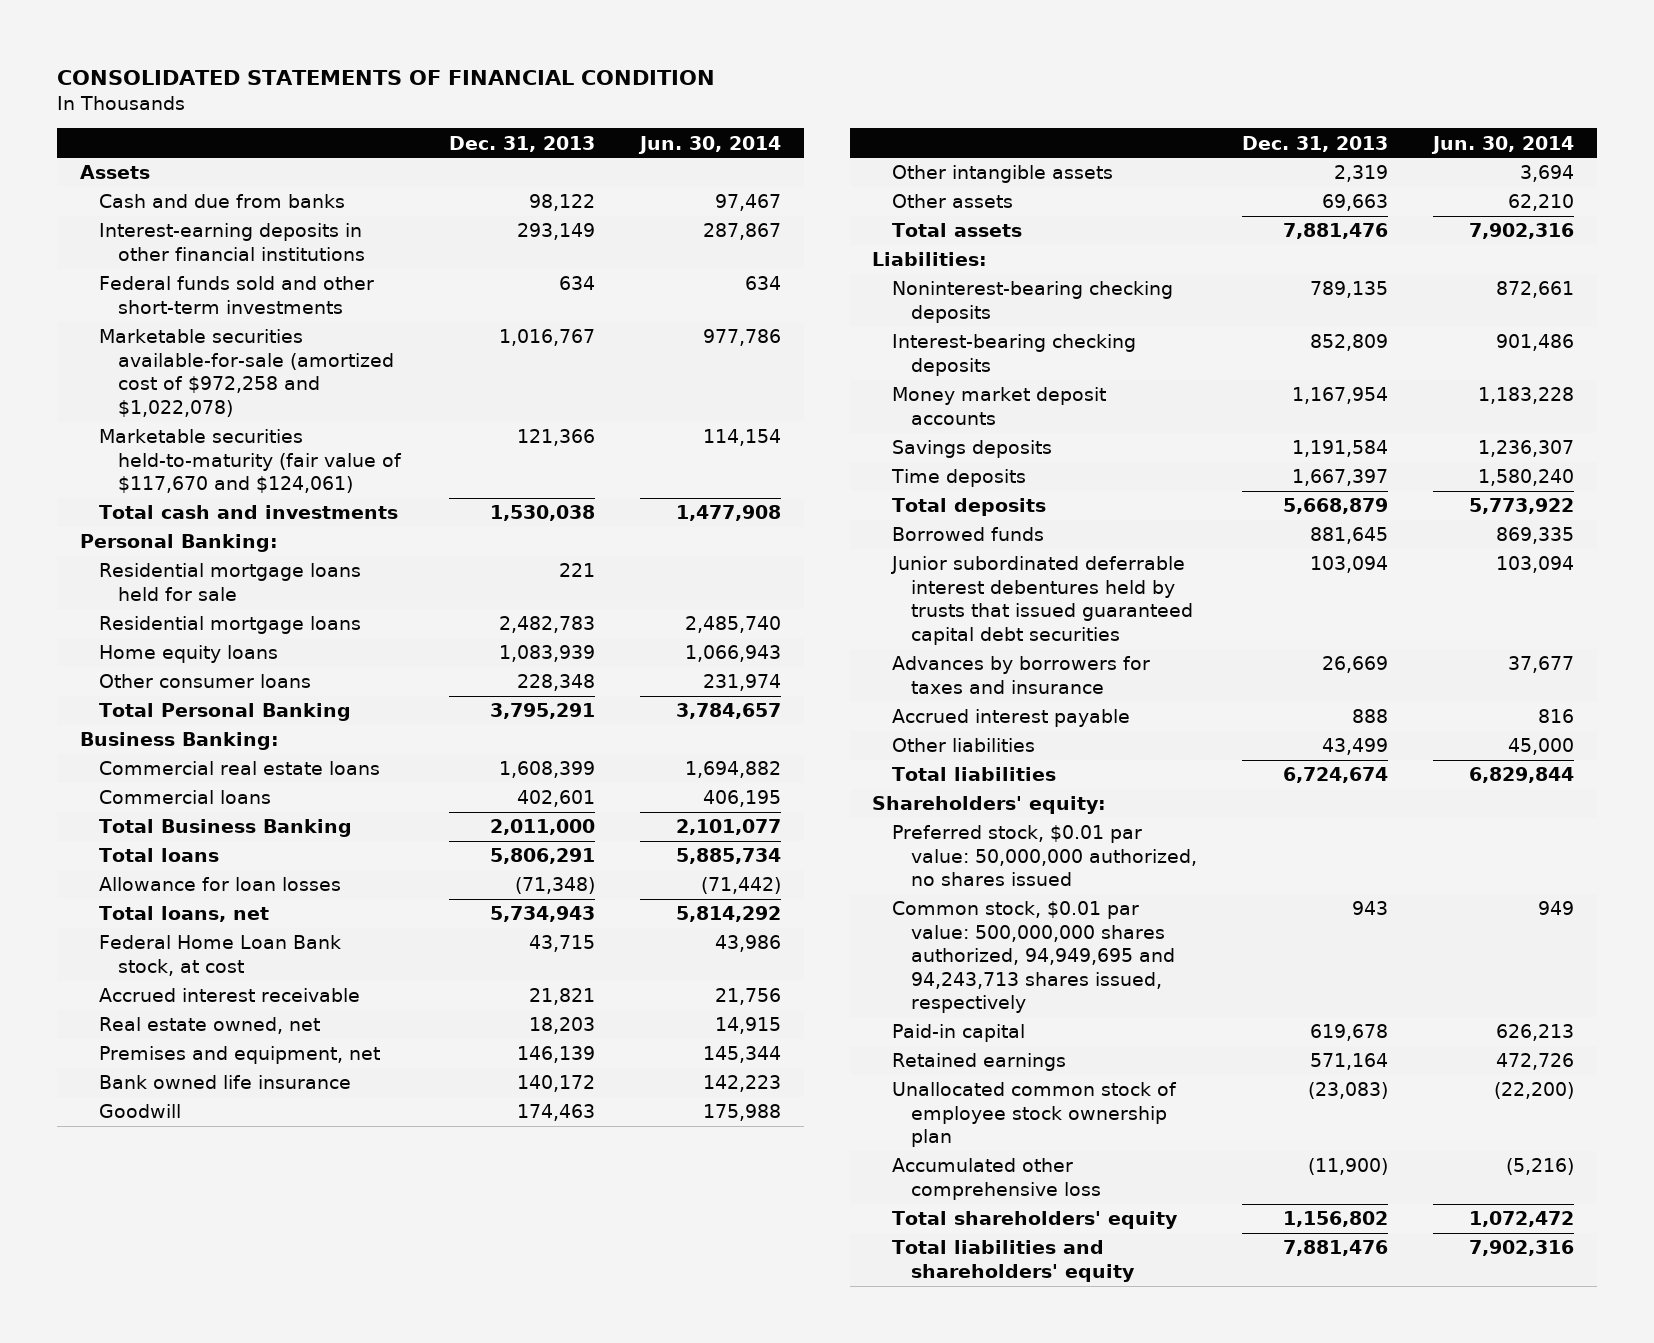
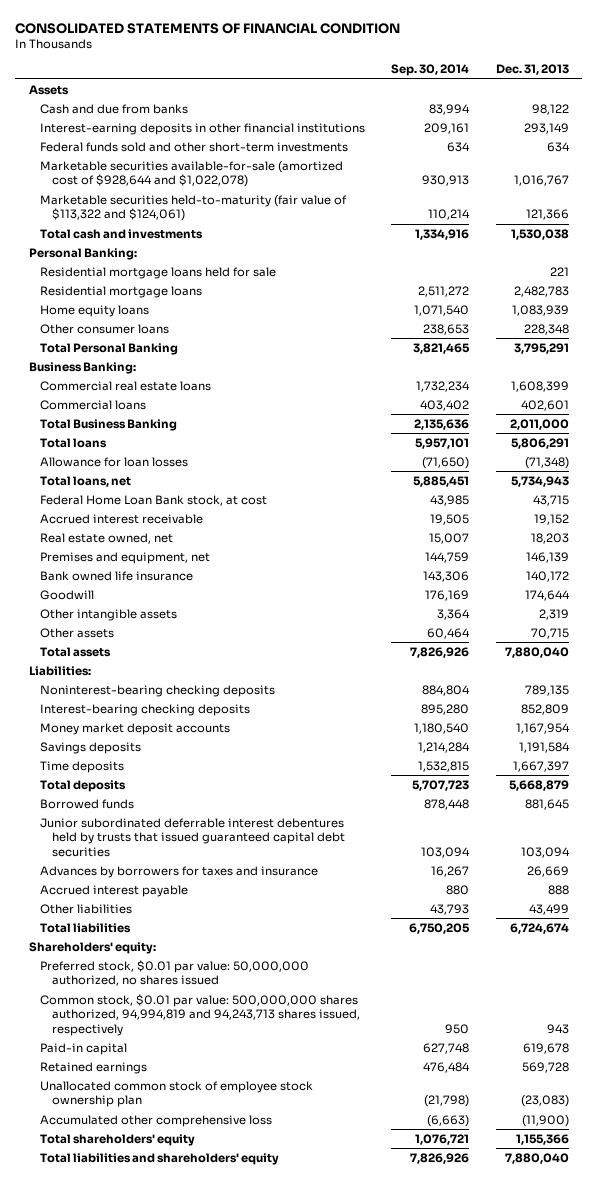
- | Dec. 31, 2013 | Jun. 30, 2014
+ | Sep. 30, 2014 | Dec. 31, 2013
- Marketable securities available-for-sale (amortized cost of $972,258 and $1,022,078) | 1,016,767 | 977,786
- Marketable securities held-to-maturity (fair value of $117,670 and $124,061) | 121,366 | 114,154
+ Marketable securities available-for-sale (amortized cost of $928,644 and $1,022,078) | 930,913 | 1,016,767
+ Marketable securities held-to-maturity (fair value of $113,322 and $124,061) | 110,214 | 121,366
- Accrued interest receivable | 21,821 | 21,756
+ Accrued interest receivable | 19,505 | 19,152
- Goodwill | 174,463 | 175,988
+ Goodwill | 176,169 | 174,644
- Other assets | 69,663 | 62,210
- Total assets | 7,881,476 | 7,902,316
+ Other assets | 60,464 | 70,715
+ Total assets | 7,826,926 | 7,880,040
- Common stock, $0.01 par value: 500,000,000 shares authorized, 94,949,695 and 94,243,713 shares issued, respectively | 943 | 949
+ Common stock, $0.01 par value: 500,000,000 shares authorized, 94,994,819 and 94,243,713 shares issued, respectively | 950 | 943
- Retained earnings | 571,164 | 472,726
+ Retained earnings | 476,484 | 569,728
- Total shareholders' equity | 1,156,802 | 1,072,472
- Total liabilities and shareholders' equity | 7,881,476 | 7,902,316
+ Total shareholders' equity | 1,076,721 | 1,155,366
+ Total liabilities and shareholders' equity | 7,826,926 | 7,880,040

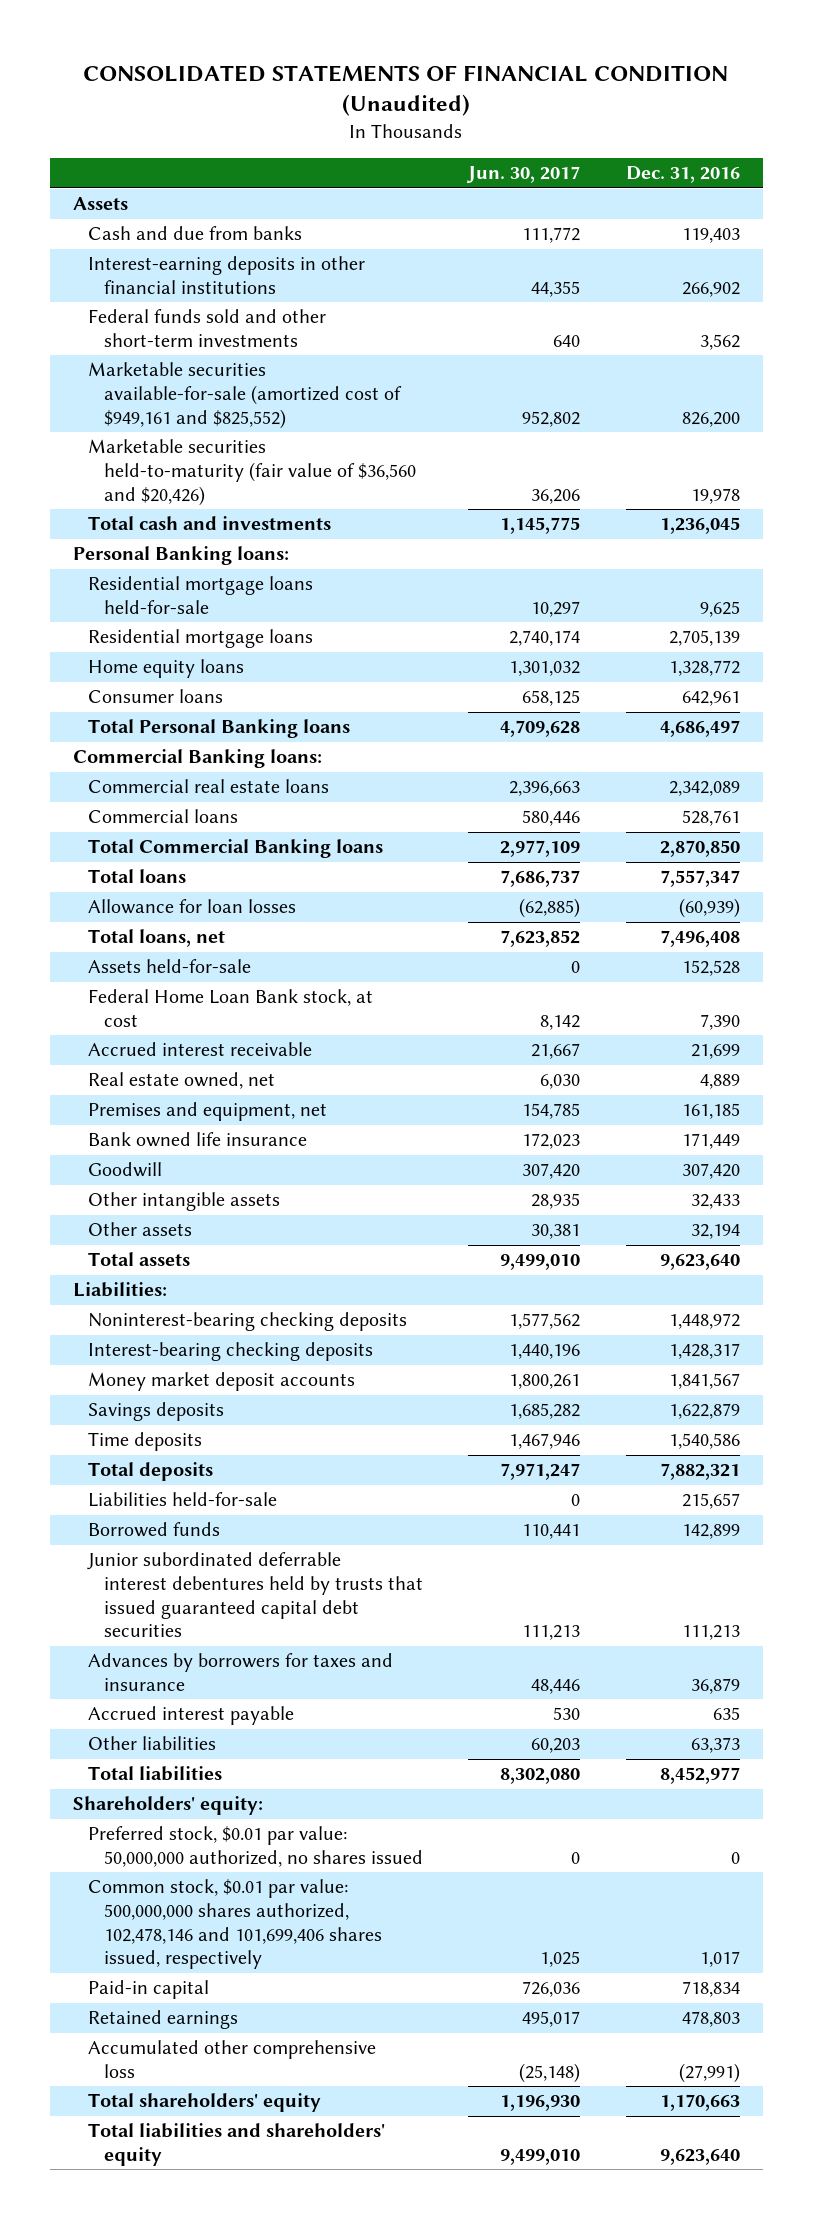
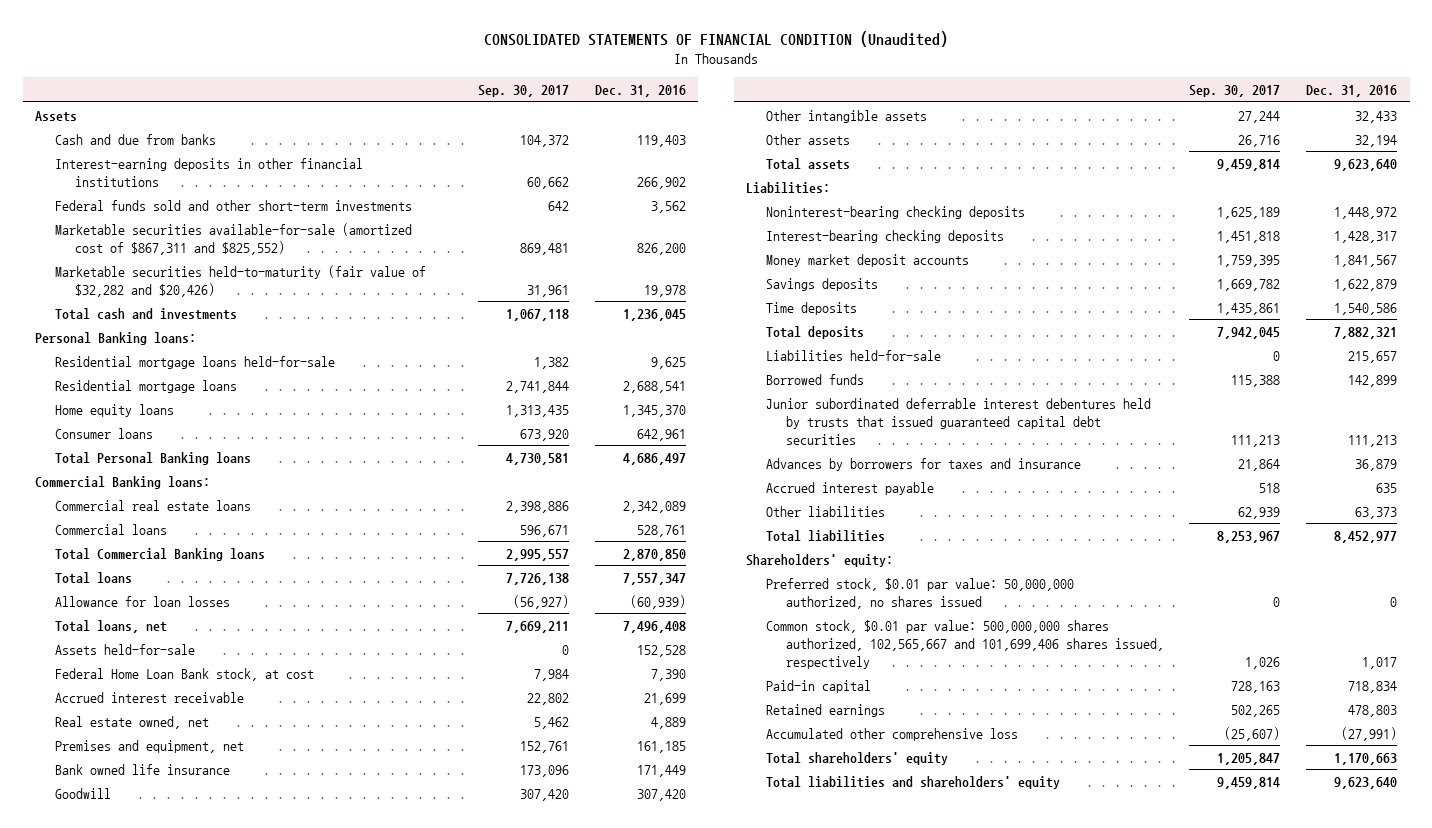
- | Jun. 30, 2017 | Dec. 31, 2016
+ | Sep. 30, 2017 | Dec. 31, 2016
- Marketable securities available-for-sale (amortized cost of $949,161 and $825,552) | 952,802 | 826,200
- Marketable securities held-to-maturity (fair value of $36,560 and $20,426) | 36,206 | 19,978
+ Marketable securities available-for-sale (amortized cost of $867,311 and $825,552) | 869,481 | 826,200
+ Marketable securities held-to-maturity (fair value of $32,282 and $20,426) | 31,961 | 19,978
- Residential mortgage loans | 2,740,174 | 2,705,139
- Home equity loans | 1,301,032 | 1,328,772
+ Residential mortgage loans | 2,741,844 | 2,688,541
+ Home equity loans | 1,313,435 | 1,345,370
- Common stock, $0.01 par value: 500,000,000 shares authorized, 102,478,146 and 101,699,406 shares issued, respectively | 1,025 | 1,017
+ Common stock, $0.01 par value: 500,000,000 shares authorized, 102,565,667 and 101,699,406 shares issued, respectively | 1,026 | 1,017

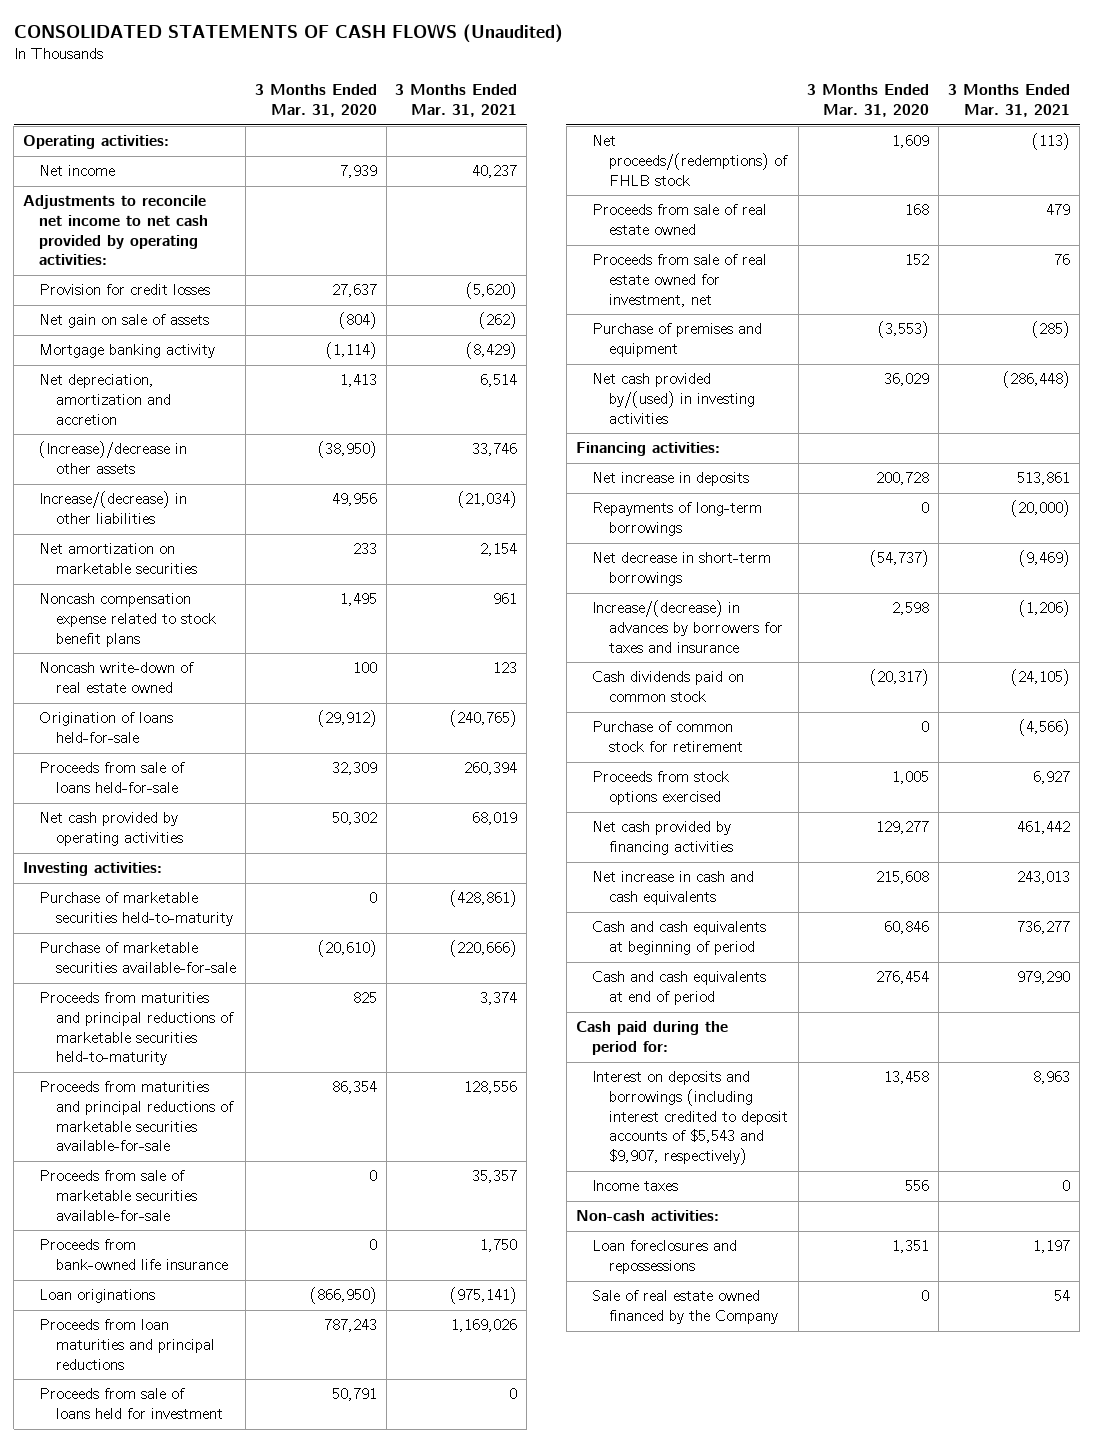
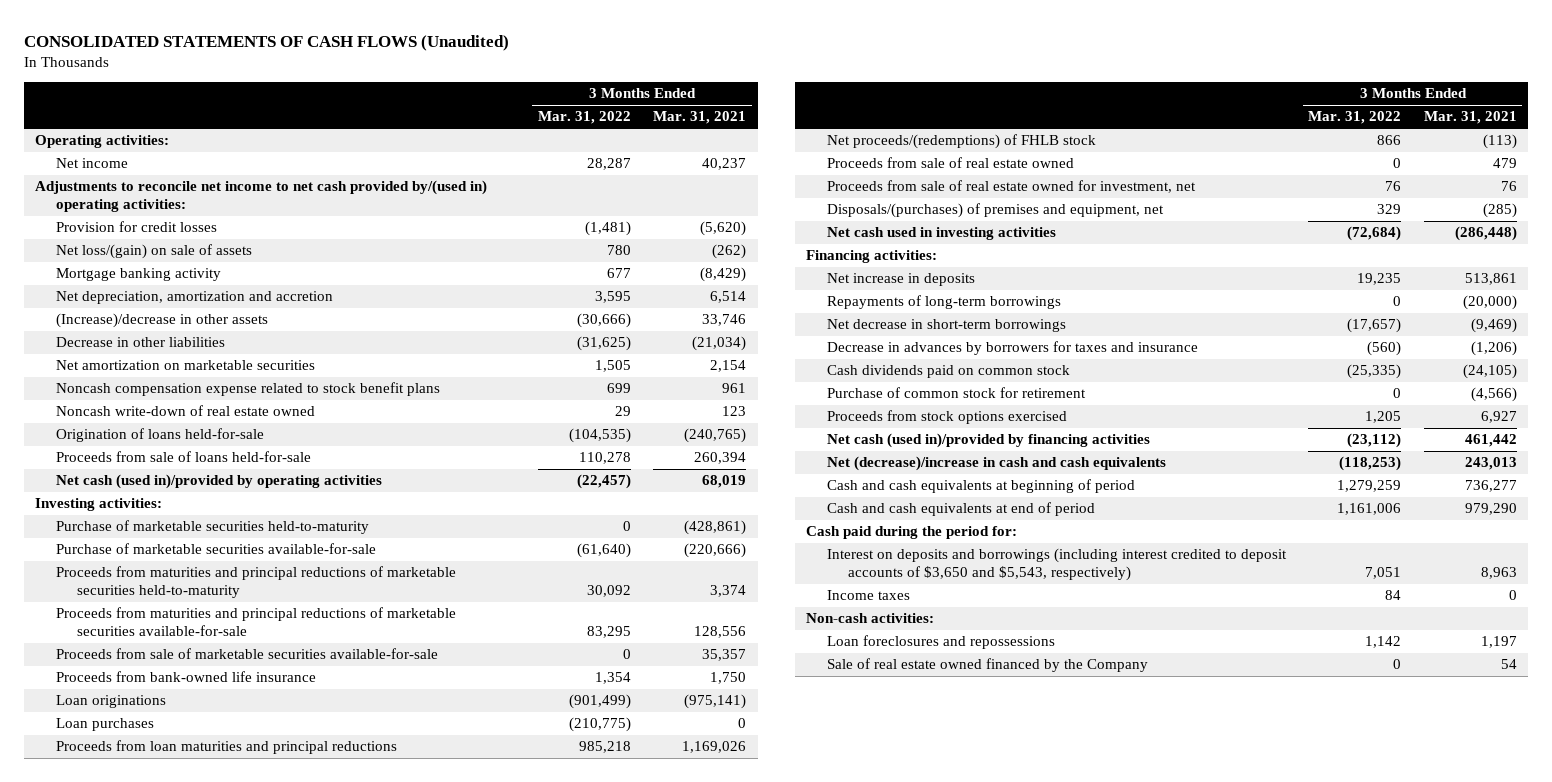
- | 3 Months Ended Mar. 31, 2020 | 3 Months Ended Mar. 31, 2021
+ | 3 Months Ended Mar. 31, 2022 | 3 Months Ended Mar. 31, 2021
- Adjustments to reconcile net income to net cash provided by operating activities:
+ Adjustments to reconcile net income to net cash provided by/(used in) operating activities:
- Net gain on sale of assets | (804) | (262)
+ Net loss/(gain) on sale of assets | 780 | (262)
- Increase/(decrease) in other liabilities | 49,956 | (21,034)
+ Decrease in other liabilities | (31,625) | (21,034)
- Net cash provided by operating activities | 50,302 | 68,019
+ Net cash (used in)/provided by operating activities | (22,457) | 68,019
+ Loan purchases | (210,775) | 0
- Proceeds from sale of loans held for investment | 50,791 | 0
- Purchase of premises and equipment | (3,553) | (285)
- Net cash provided by/(used) in investing activities | 36,029 | (286,448)
+ Disposals/(purchases) of premises and equipment, net | 329 | (285)
+ Net cash used in investing activities | (72,684) | (286,448)
- Increase/(decrease) in advances by borrowers for taxes and insurance | 2,598 | (1,206)
+ Decrease in advances by borrowers for taxes and insurance | (560) | (1,206)
- Net cash provided by financing activities | 129,277 | 461,442
- Net increase in cash and cash equivalents | 215,608 | 243,013
+ Net cash (used in)/provided by financing activities | (23,112) | 461,442
+ Net (decrease)/increase in cash and cash equivalents | (118,253) | 243,013
- Interest on deposits and borrowings (including interest credited to deposit accounts of $5,543 and $9,907, respectively) | 13,458 | 8,963
+ Interest on deposits and borrowings (including interest credited to deposit accounts of $3,650 and $5,543, respectively) | 7,051 | 8,963

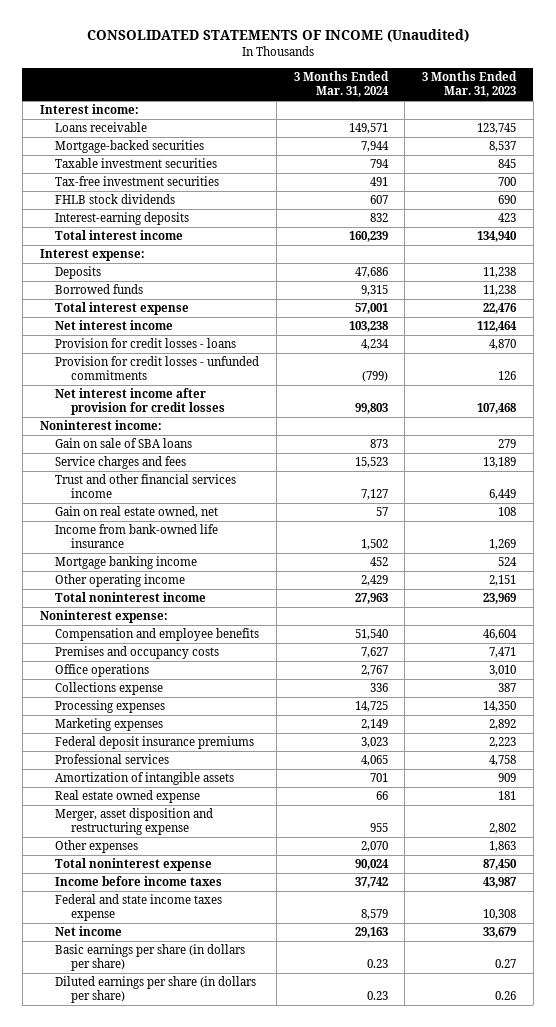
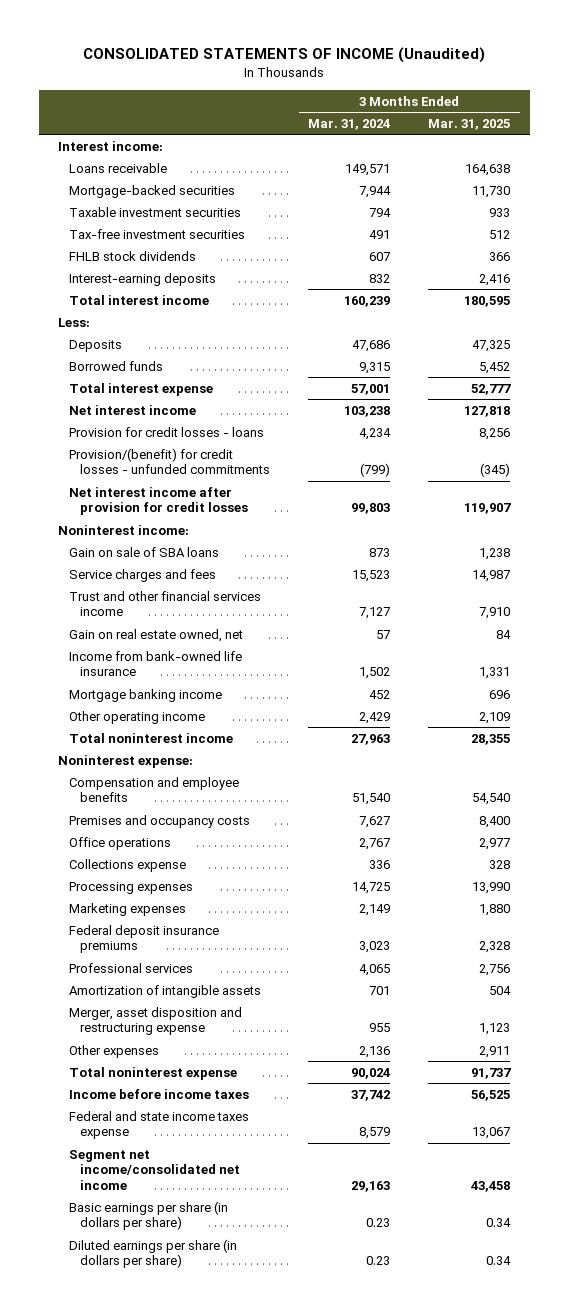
- | 3 Months Ended Mar. 31, 2024 | 3 Months Ended Mar. 31, 2023
+ | 3 Months Ended Mar. 31, 2024 | 3 Months Ended Mar. 31, 2025
- Interest expense:
+ Less:
- Provision for credit losses - unfunded commitments | (799) | 126
+ Provision/(benefit) for credit losses - unfunded commitments | (799) | (345)
- Real estate owned expense | 66 | 181
- Other expenses | 2,070 | 1,863
+ Other expenses | 2,136 | 2,911
- Net income | 29,163 | 33,679
+ Segment net income/consolidated net income | 29,163 | 43,458

